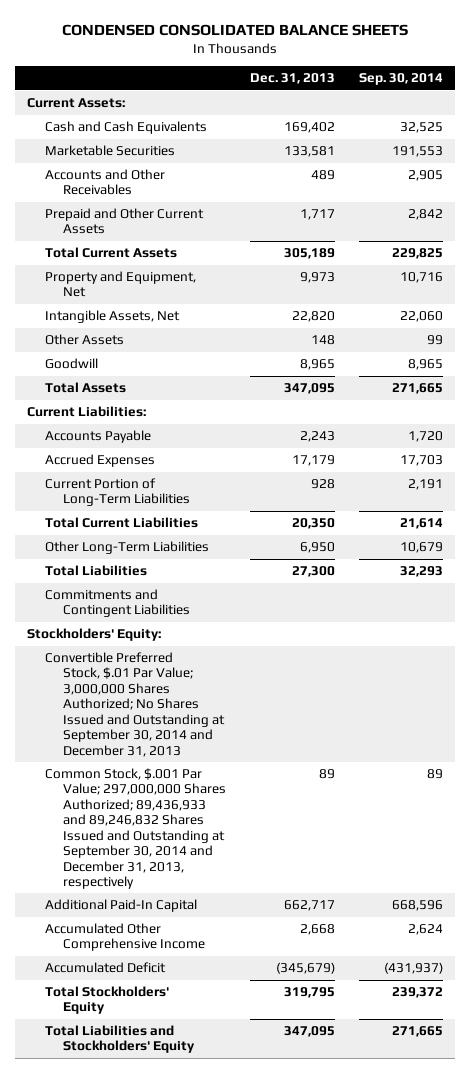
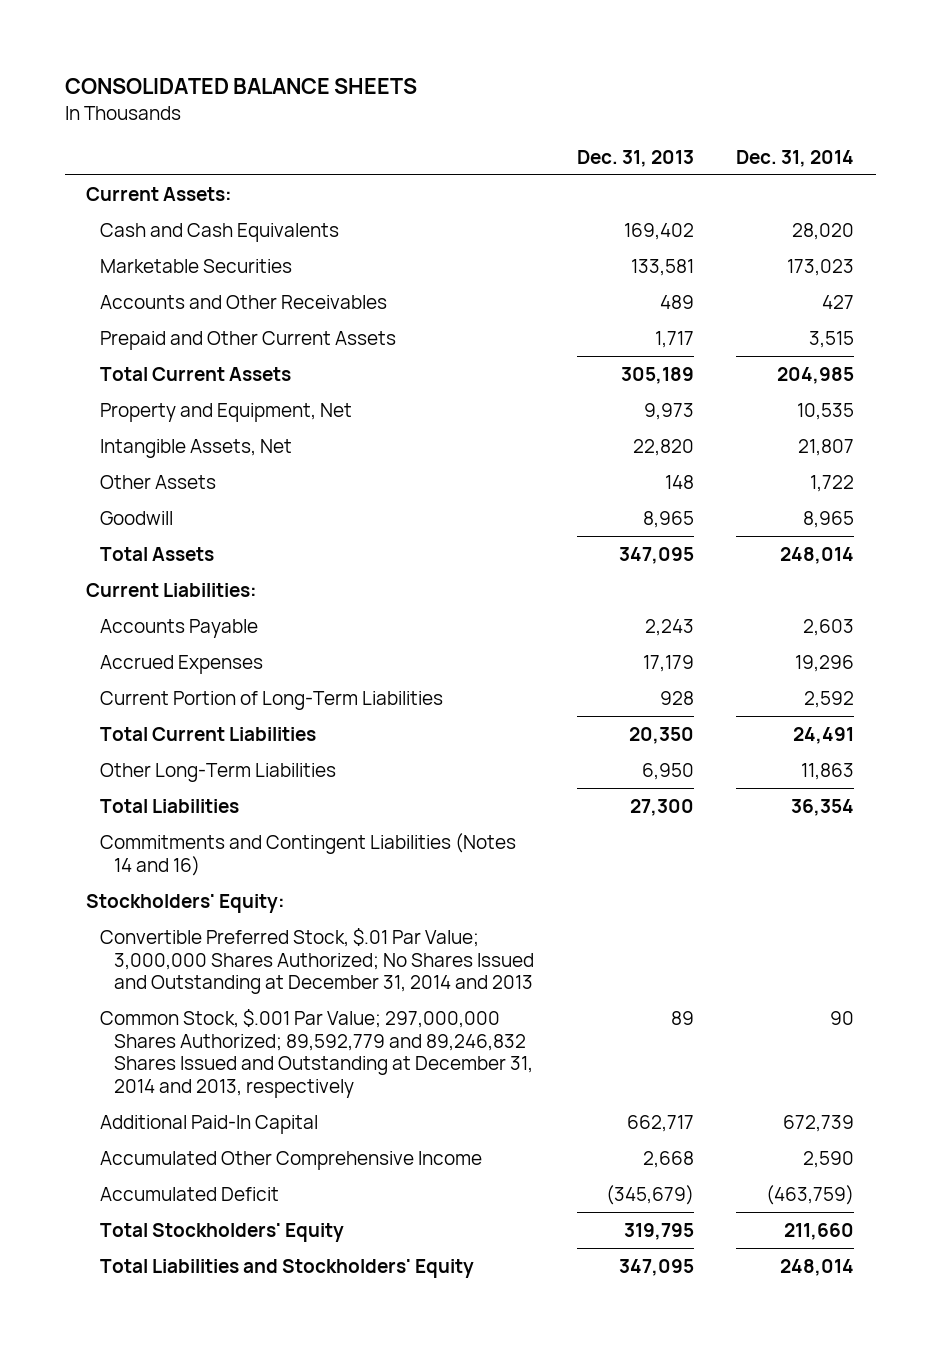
- CONDENSED CONSOLIDATED BALANCE SHEETS
+ CONSOLIDATED BALANCE SHEETS
- | Dec. 31, 2013 | Sep. 30, 2014
+ | Dec. 31, 2013 | Dec. 31, 2014
- Commitments and Contingent Liabilities
+ Commitments and Contingent Liabilities (Notes 14 and 16)
- Convertible Preferred Stock, $.01 Par Value; 3,000,000 Shares Authorized; No Shares Issued and Outstanding at September 30, 2014 and December 31, 2013
- Common Stock, $.001 Par Value; 297,000,000 Shares Authorized; 89,436,933 and 89,246,832 Shares Issued and Outstanding at September 30, 2014 and December 31, 2013, respectively | 89 | 89
+ Convertible Preferred Stock, $.01 Par Value; 3,000,000 Shares Authorized; No Shares Issued and Outstanding at December 31, 2014 and 2013
+ Common Stock, $.001 Par Value; 297,000,000 Shares Authorized; 89,592,779 and 89,246,832 Shares Issued and Outstanding at December 31, 2014 and 2013, respectively | 89 | 90

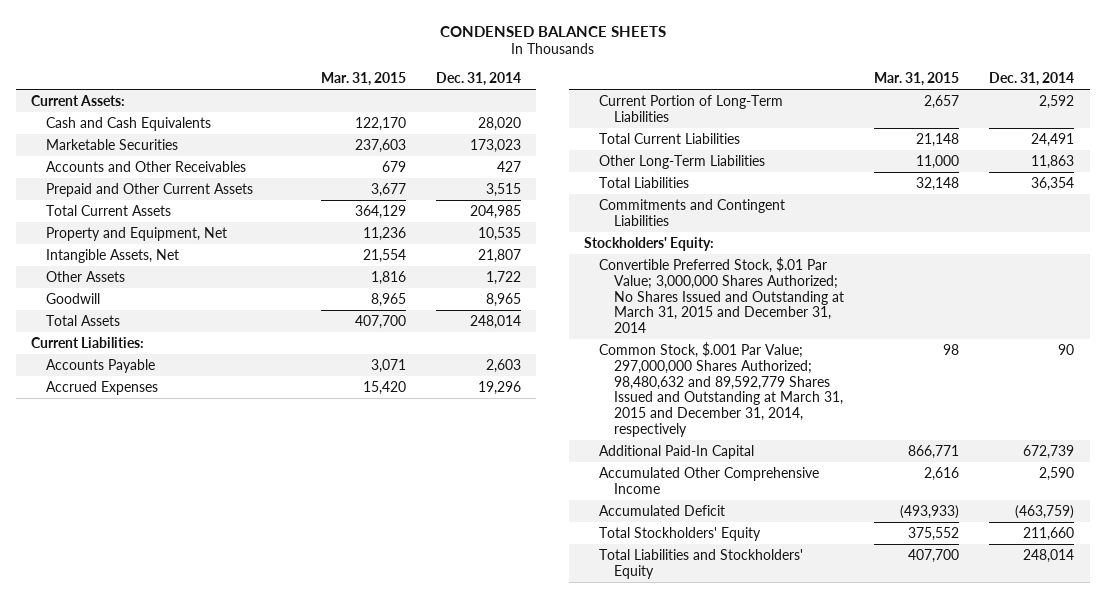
- CONSOLIDATED BALANCE SHEETS
+ CONDENSED BALANCE SHEETS
- | Dec. 31, 2013 | Dec. 31, 2014
+ | Mar. 31, 2015 | Dec. 31, 2014
- Commitments and Contingent Liabilities (Notes 14 and 16)
+ Commitments and Contingent Liabilities
- Convertible Preferred Stock, $.01 Par Value; 3,000,000 Shares Authorized; No Shares Issued and Outstanding at December 31, 2014 and 2013
- Common Stock, $.001 Par Value; 297,000,000 Shares Authorized; 89,592,779 and 89,246,832 Shares Issued and Outstanding at December 31, 2014 and 2013, respectively | 89 | 90
+ Convertible Preferred Stock, $.01 Par Value; 3,000,000 Shares Authorized; No Shares Issued and Outstanding at March 31, 2015 and December 31, 2014
+ Common Stock, $.001 Par Value; 297,000,000 Shares Authorized; 98,480,632 and 89,592,779 Shares Issued and Outstanding at March 31, 2015 and December 31, 2014, respectively | 98 | 90

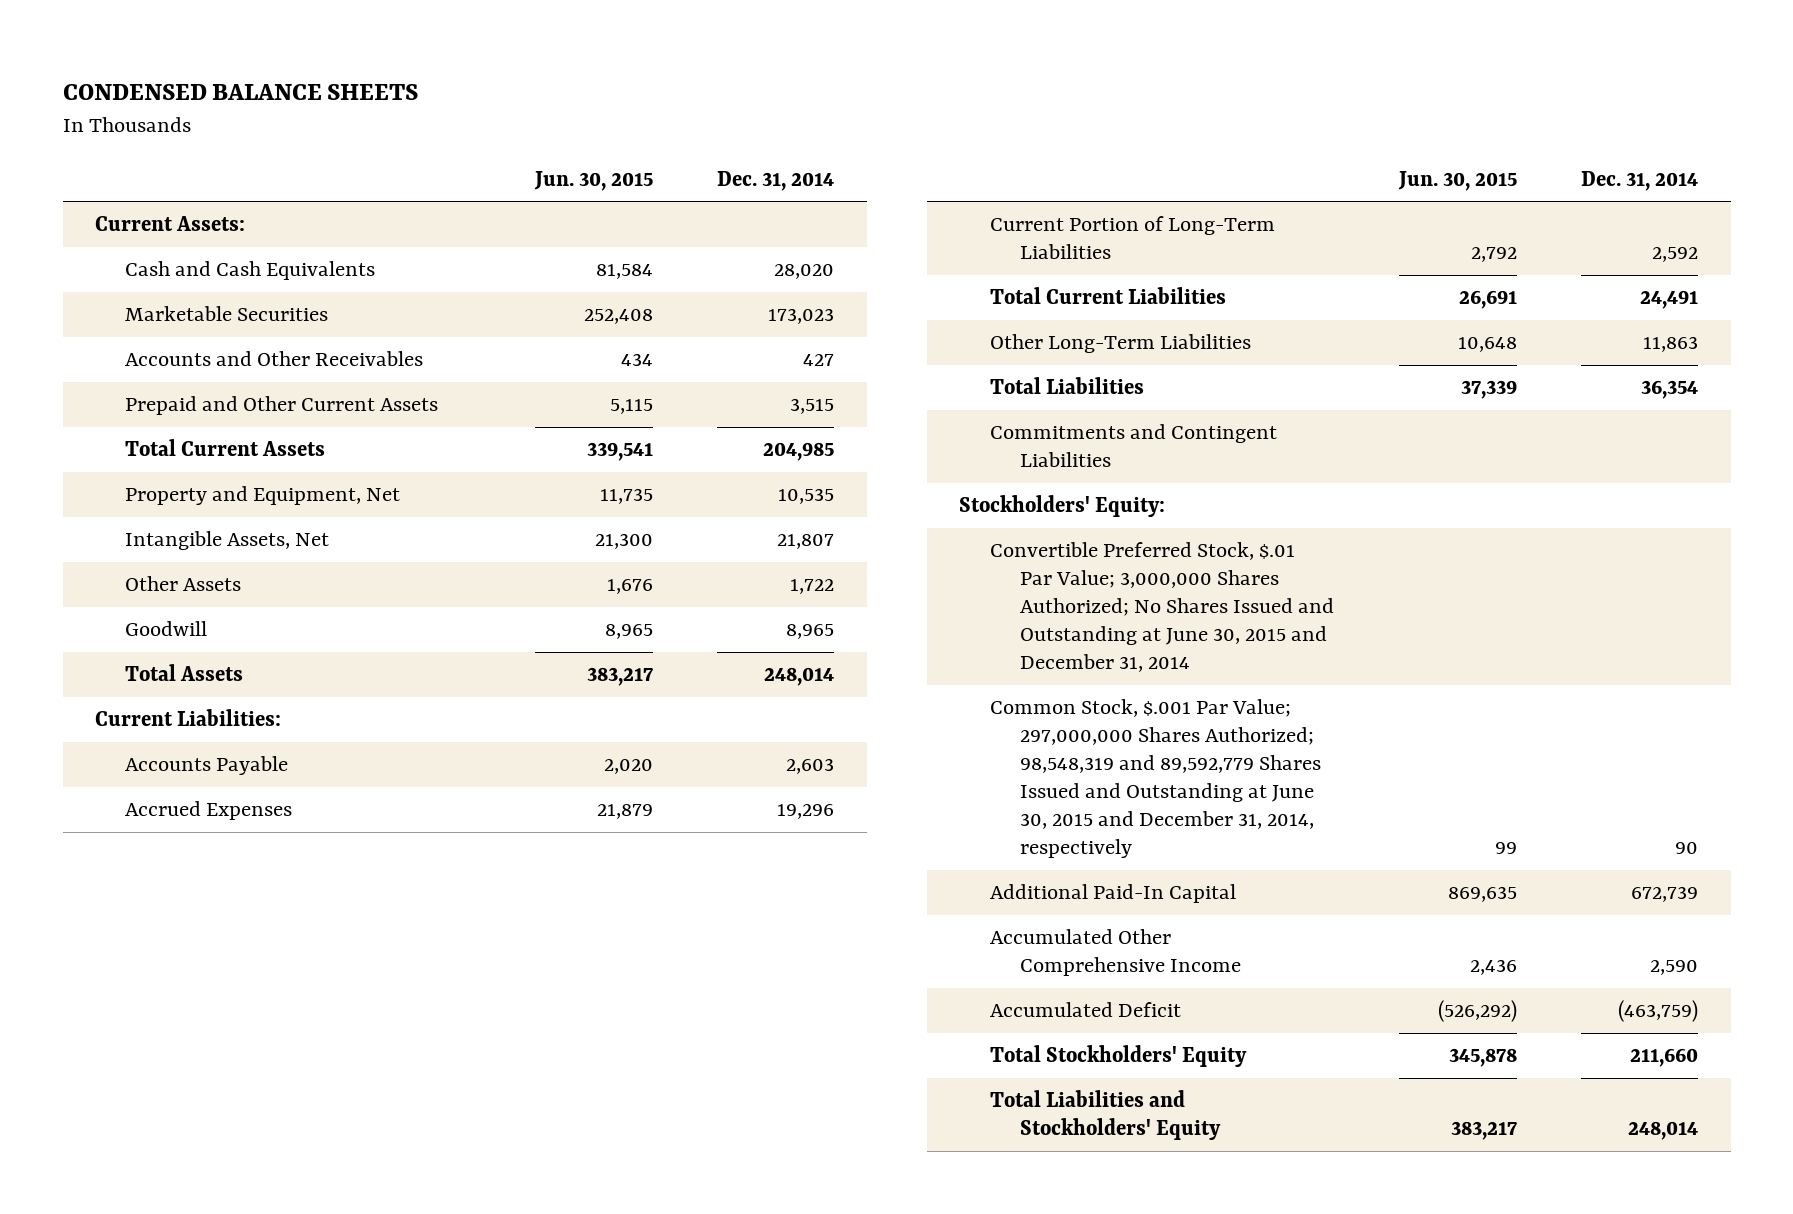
- | Mar. 31, 2015 | Dec. 31, 2014
+ | Jun. 30, 2015 | Dec. 31, 2014
- Convertible Preferred Stock, $.01 Par Value; 3,000,000 Shares Authorized; No Shares Issued and Outstanding at March 31, 2015 and December 31, 2014
- Common Stock, $.001 Par Value; 297,000,000 Shares Authorized; 98,480,632 and 89,592,779 Shares Issued and Outstanding at March 31, 2015 and December 31, 2014, respectively | 98 | 90
+ Convertible Preferred Stock, $.01 Par Value; 3,000,000 Shares Authorized; No Shares Issued and Outstanding at June 30, 2015 and December 31, 2014
+ Common Stock, $.001 Par Value; 297,000,000 Shares Authorized; 98,548,319 and 89,592,779 Shares Issued and Outstanding at June 30, 2015 and December 31, 2014, respectively | 99 | 90

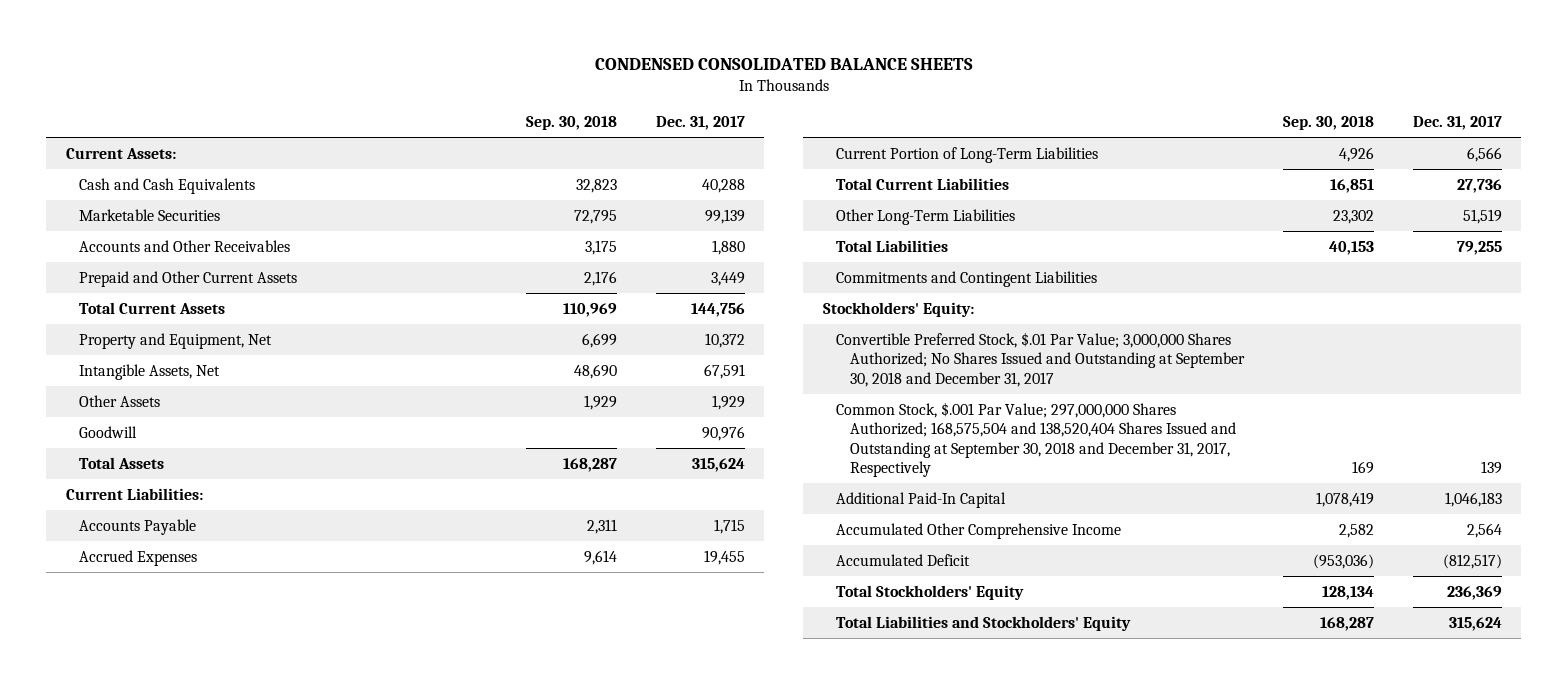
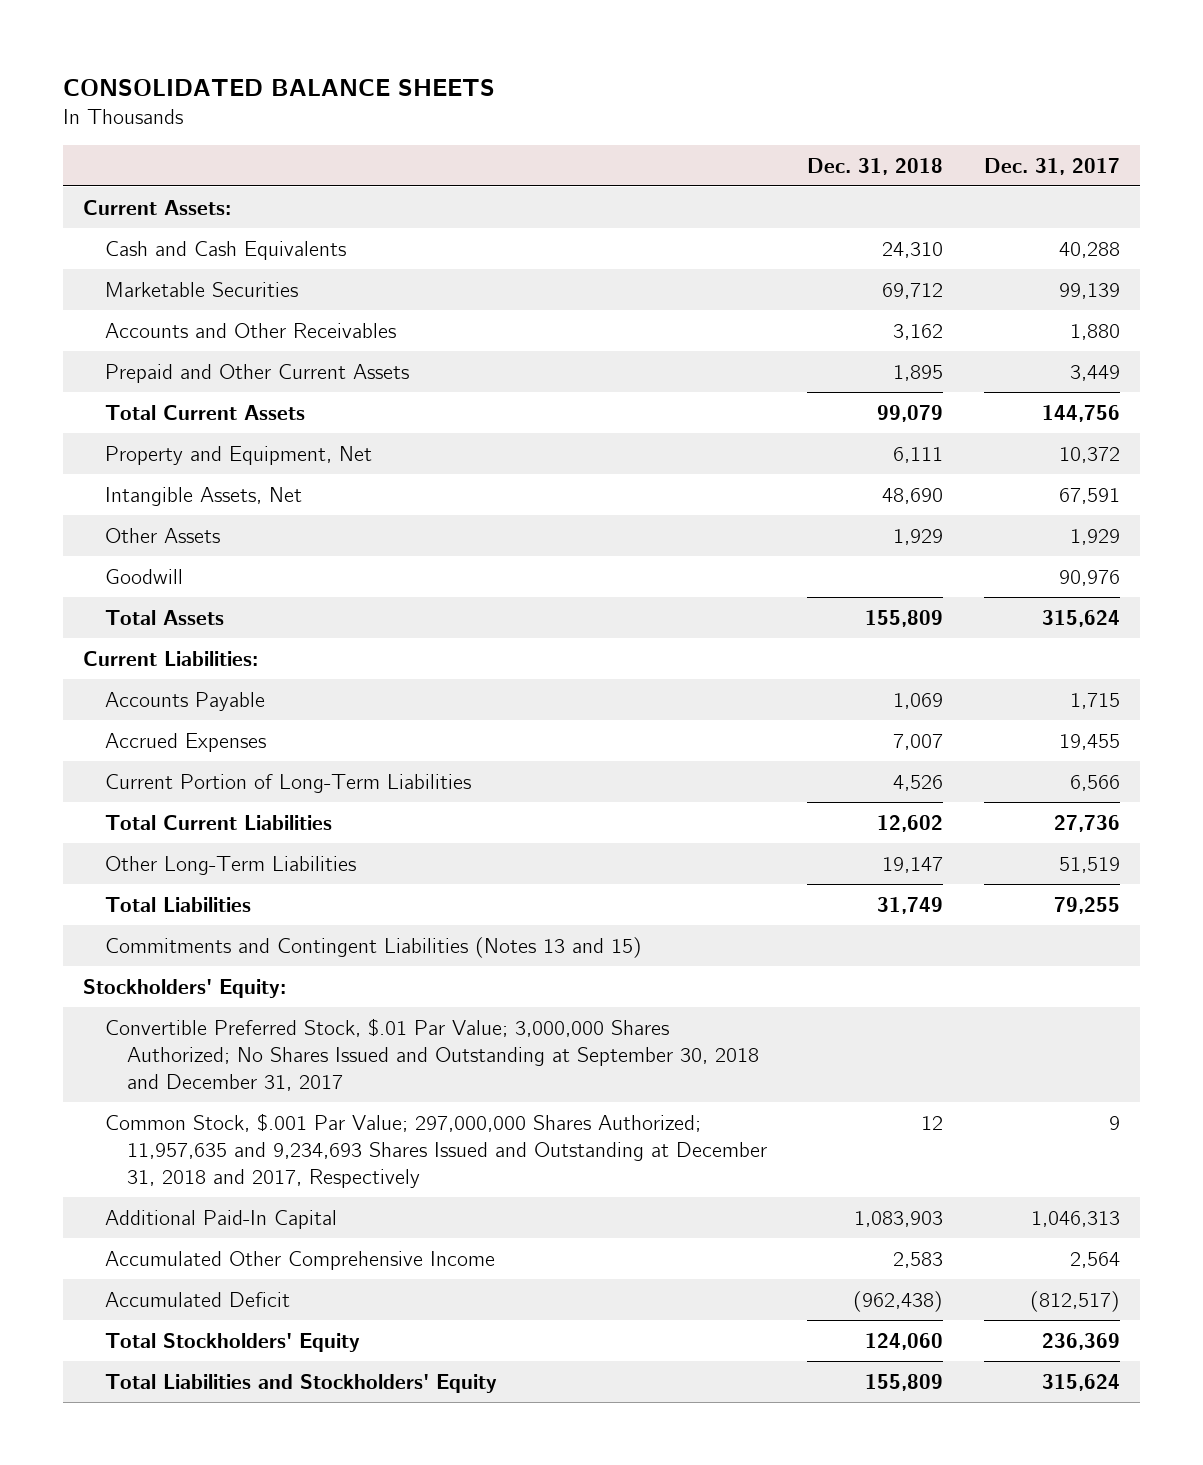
- CONDENSED CONSOLIDATED BALANCE SHEETS
+ CONSOLIDATED BALANCE SHEETS
- | Sep. 30, 2018 | Dec. 31, 2017
+ | Dec. 31, 2018 | Dec. 31, 2017
- Commitments and Contingent Liabilities
+ Commitments and Contingent Liabilities (Notes 13 and 15)
- Common Stock, $.001 Par Value; 297,000,000 Shares Authorized; 168,575,504 and 138,520,404 Shares Issued and Outstanding at September 30, 2018 and December 31, 2017, Respectively | 169 | 139
- Additional Paid-In Capital | 1,078,419 | 1,046,183
+ Common Stock, $.001 Par Value; 297,000,000 Shares Authorized; 11,957,635 and 9,234,693 Shares Issued and Outstanding at December 31, 2018 and 2017, Respectively | 12 | 9
+ Additional Paid-In Capital | 1,083,903 | 1,046,313

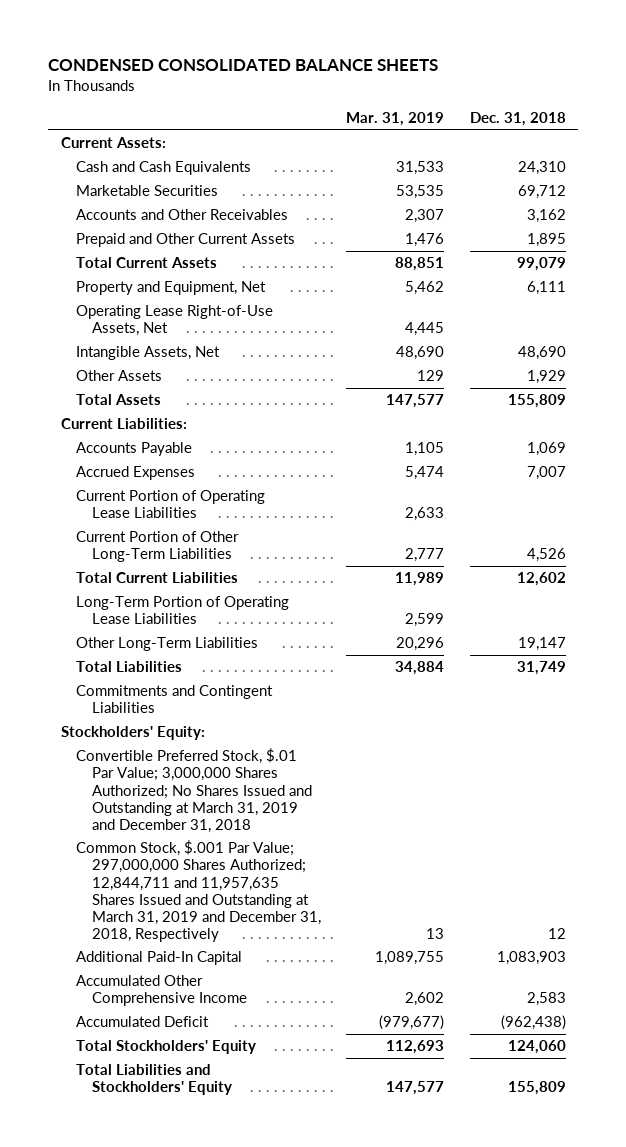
- CONSOLIDATED BALANCE SHEETS
+ CONDENSED CONSOLIDATED BALANCE SHEETS
- | Dec. 31, 2018 | Dec. 31, 2017
+ | Mar. 31, 2019 | Dec. 31, 2018
+ Operating Lease Right-of-Use Assets, Net | 4,445 |
- Goodwill | | 90,976
- Current Portion of Long-Term Liabilities | 4,526 | 6,566
+ Current Portion of Operating Lease Liabilities | 2,633 |
+ Current Portion of Other Long-Term Liabilities | 2,777 | 4,526
+ Long-Term Portion of Operating Lease Liabilities | 2,599 |
- Commitments and Contingent Liabilities (Notes 13 and 15)
+ Commitments and Contingent Liabilities
- Convertible Preferred Stock, $.01 Par Value; 3,000,000 Shares Authorized; No Shares Issued and Outstanding at September 30, 2018 and December 31, 2017
- Common Stock, $.001 Par Value; 297,000,000 Shares Authorized; 11,957,635 and 9,234,693 Shares Issued and Outstanding at December 31, 2018 and 2017, Respectively | 12 | 9
+ Convertible Preferred Stock, $.01 Par Value; 3,000,000 Shares Authorized; No Shares Issued and Outstanding at March 31, 2019 and December 31, 2018
+ Common Stock, $.001 Par Value; 297,000,000 Shares Authorized; 12,844,711 and 11,957,635 Shares Issued and Outstanding at March 31, 2019 and December 31, 2018, Respectively | 13 | 12

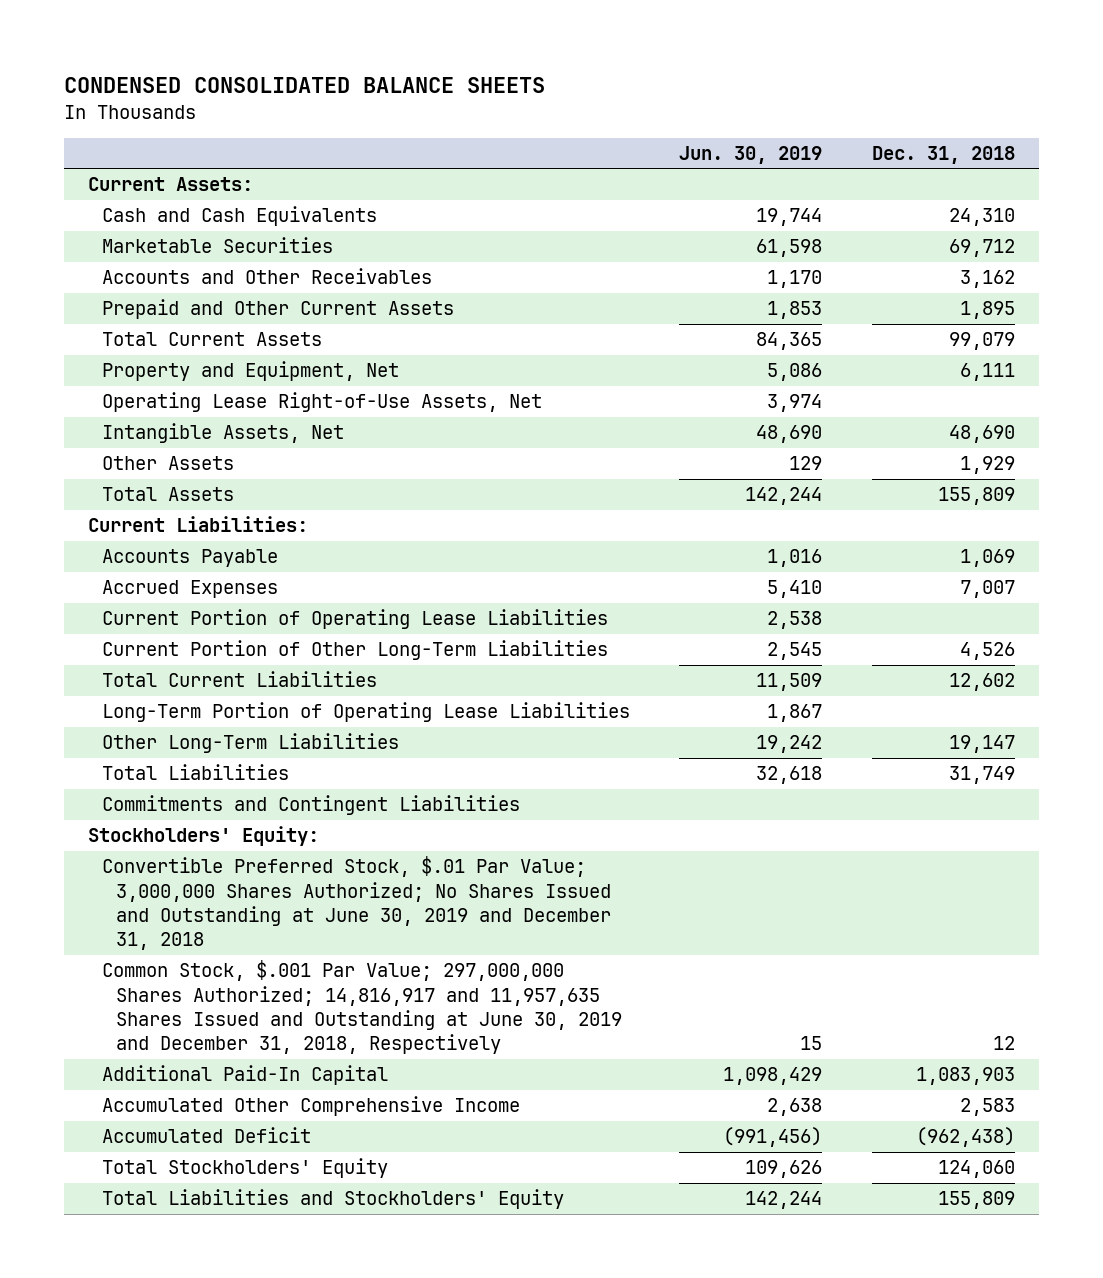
- | Mar. 31, 2019 | Dec. 31, 2018
+ | Jun. 30, 2019 | Dec. 31, 2018
- Convertible Preferred Stock, $.01 Par Value; 3,000,000 Shares Authorized; No Shares Issued and Outstanding at March 31, 2019 and December 31, 2018
- Common Stock, $.001 Par Value; 297,000,000 Shares Authorized; 12,844,711 and 11,957,635 Shares Issued and Outstanding at March 31, 2019 and December 31, 2018, Respectively | 13 | 12
+ Convertible Preferred Stock, $.01 Par Value; 3,000,000 Shares Authorized; No Shares Issued and Outstanding at June 30, 2019 and December 31, 2018
+ Common Stock, $.001 Par Value; 297,000,000 Shares Authorized; 14,816,917 and 11,957,635 Shares Issued and Outstanding at June 30, 2019 and December 31, 2018, Respectively | 15 | 12

